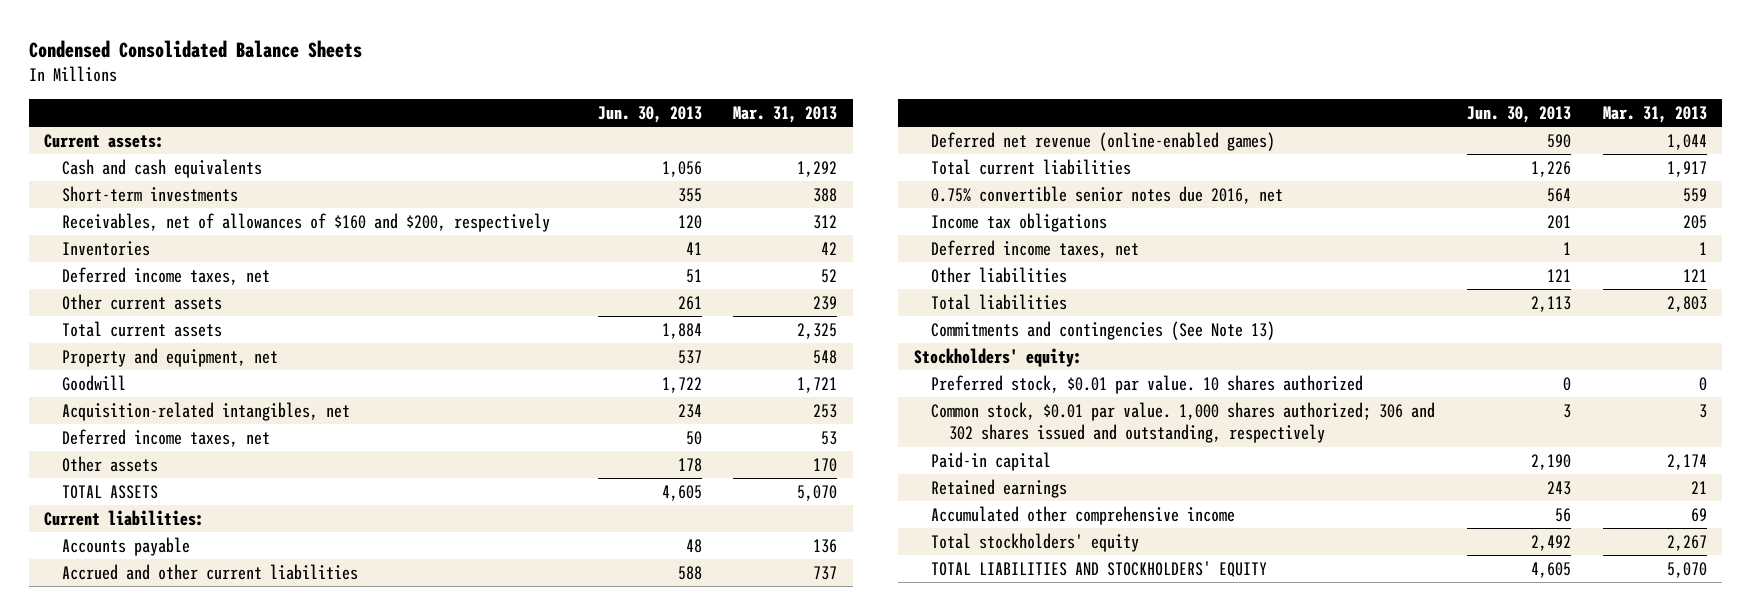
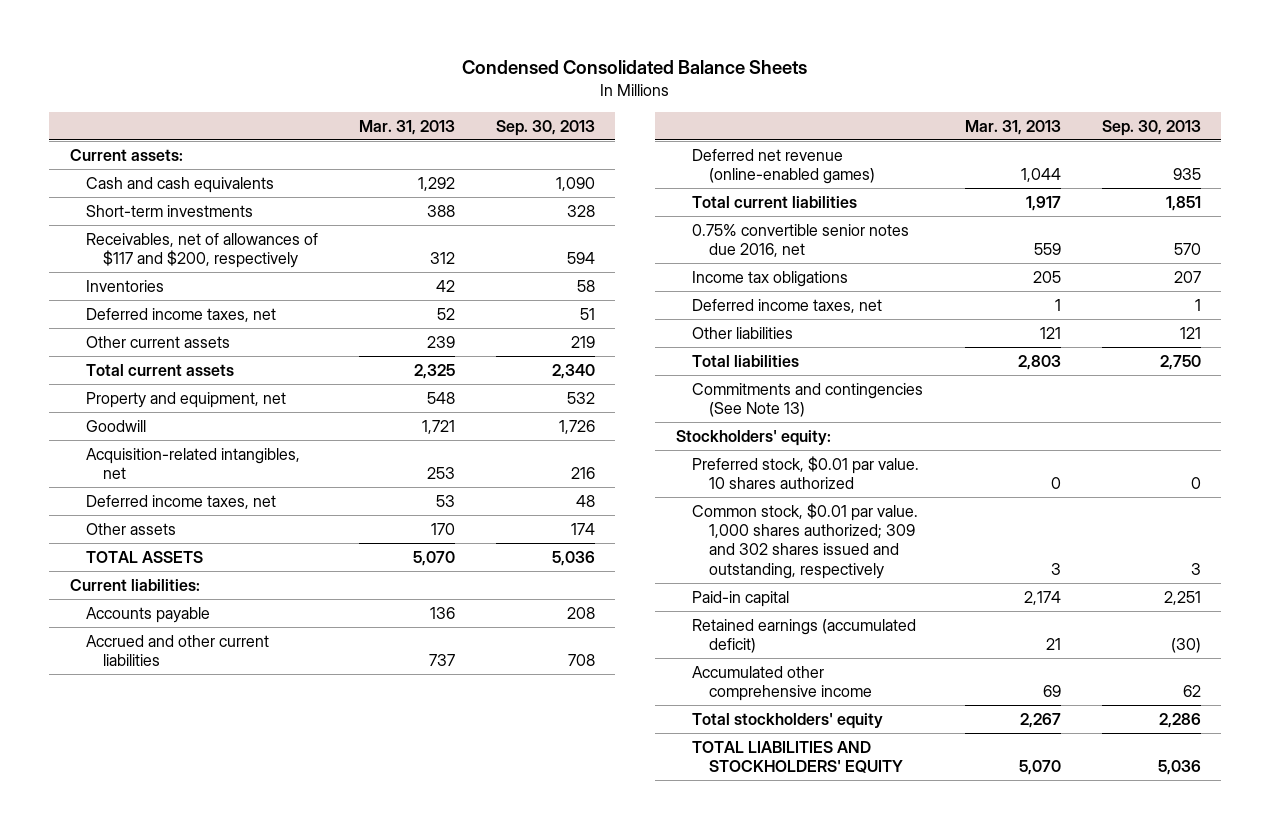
- | Jun. 30, 2013 | Mar. 31, 2013
+ | Mar. 31, 2013 | Sep. 30, 2013
- Receivables, net of allowances of $160 and $200, respectively | 120 | 312
+ Receivables, net of allowances of $117 and $200, respectively | 312 | 594
- Common stock, $0.01 par value. 1,000 shares authorized; 306 and 302 shares issued and outstanding, respectively | 3 | 3
+ Common stock, $0.01 par value. 1,000 shares authorized; 309 and 302 shares issued and outstanding, respectively | 3 | 3
- Retained earnings | 243 | 21
+ Retained earnings (accumulated deficit) | 21 | (30)

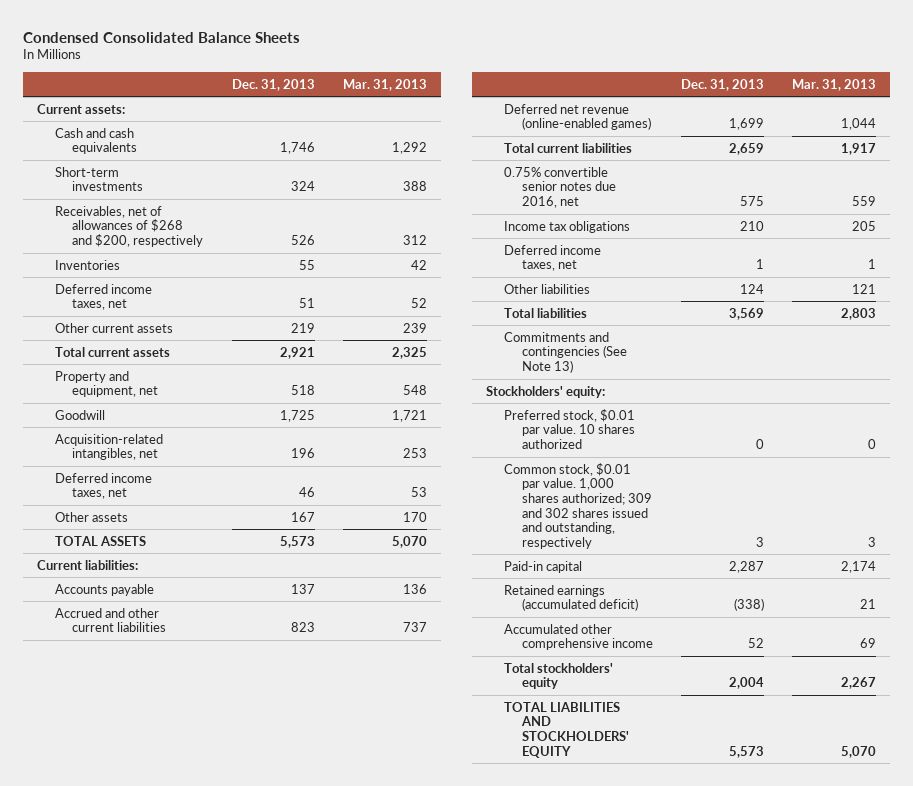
- | Mar. 31, 2013 | Sep. 30, 2013
+ | Dec. 31, 2013 | Mar. 31, 2013
- Receivables, net of allowances of $117 and $200, respectively | 312 | 594
+ Receivables, net of allowances of $268 and $200, respectively | 526 | 312

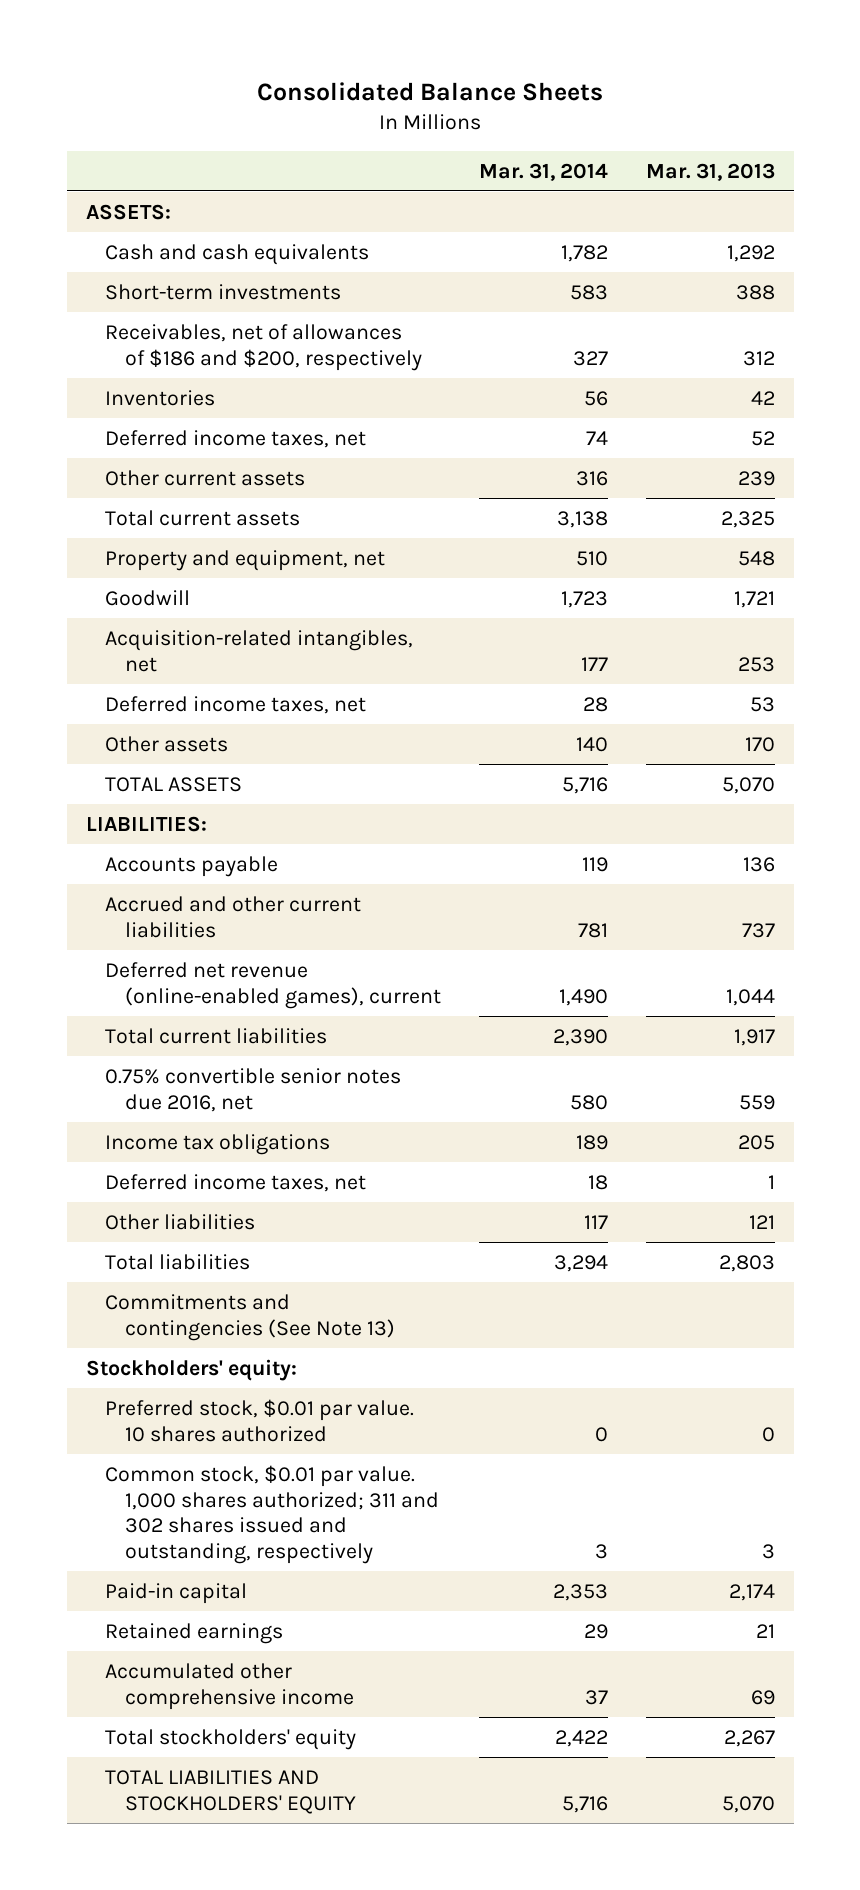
- Condensed Consolidated Balance Sheets
+ Consolidated Balance Sheets
- | Dec. 31, 2013 | Mar. 31, 2013
+ | Mar. 31, 2014 | Mar. 31, 2013
- Current assets:
+ ASSETS:
- Receivables, net of allowances of $268 and $200, respectively | 526 | 312
+ Receivables, net of allowances of $186 and $200, respectively | 327 | 312
- Current liabilities:
+ LIABILITIES:
- Deferred net revenue (online-enabled games) | 1,699 | 1,044
+ Deferred net revenue (online-enabled games), current | 1,490 | 1,044
- Common stock, $0.01 par value. 1,000 shares authorized; 309 and 302 shares issued and outstanding, respectively | 3 | 3
+ Common stock, $0.01 par value. 1,000 shares authorized; 311 and 302 shares issued and outstanding, respectively | 3 | 3
- Retained earnings (accumulated deficit) | (338) | 21
+ Retained earnings | 29 | 21

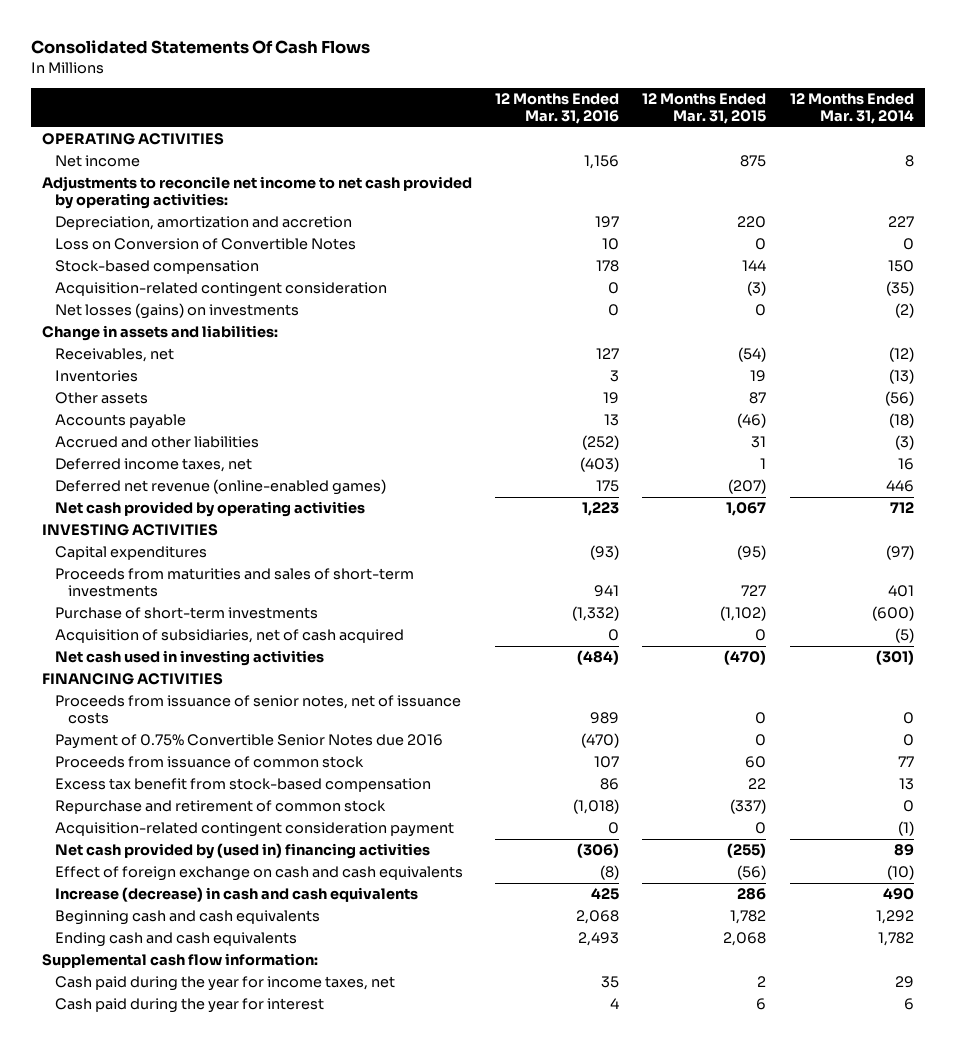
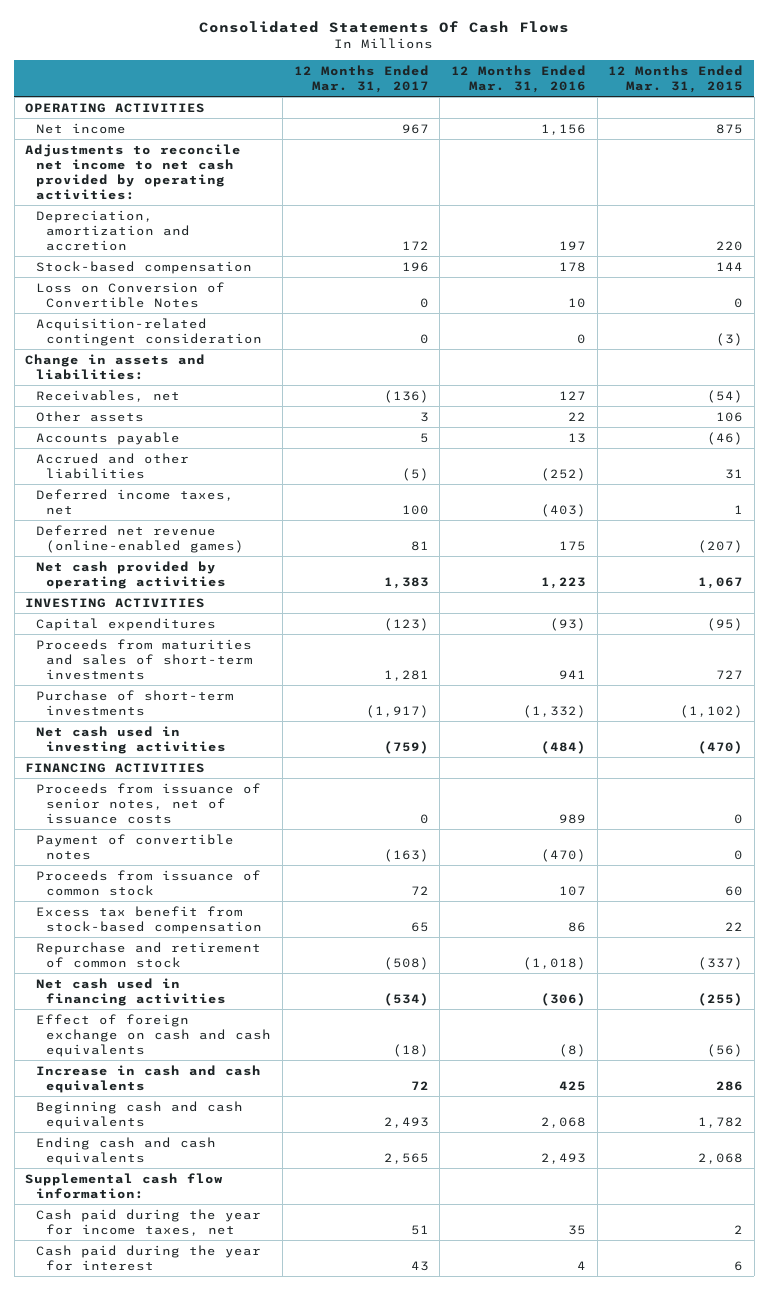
- | 12 Months Ended Mar. 31, 2016 | 12 Months Ended Mar. 31, 2015 | 12 Months Ended Mar. 31, 2014
+ | 12 Months Ended Mar. 31, 2017 | 12 Months Ended Mar. 31, 2016 | 12 Months Ended Mar. 31, 2015
moved down: Loss on Conversion of Convertible Notes | 0 | 10 | 0
- Net losses (gains) on investments | 0 | 0 | (2)
- Inventories | 3 | 19 | (13)
- Other assets | 19 | 87 | (56)
+ Other assets | 3 | 22 | 106
- Acquisition of subsidiaries, net of cash acquired | 0 | 0 | (5)
- Payment of 0.75% Convertible Senior Notes due 2016 | (470) | 0 | 0
+ Payment of convertible notes | (163) | (470) | 0
- Acquisition-related contingent consideration payment | 0 | 0 | (1)
- Net cash provided by (used in) financing activities | (306) | (255) | 89
+ Net cash used in financing activities | (534) | (306) | (255)
- Increase (decrease) in cash and cash equivalents | 425 | 286 | 490
+ Increase in cash and cash equivalents | 72 | 425 | 286

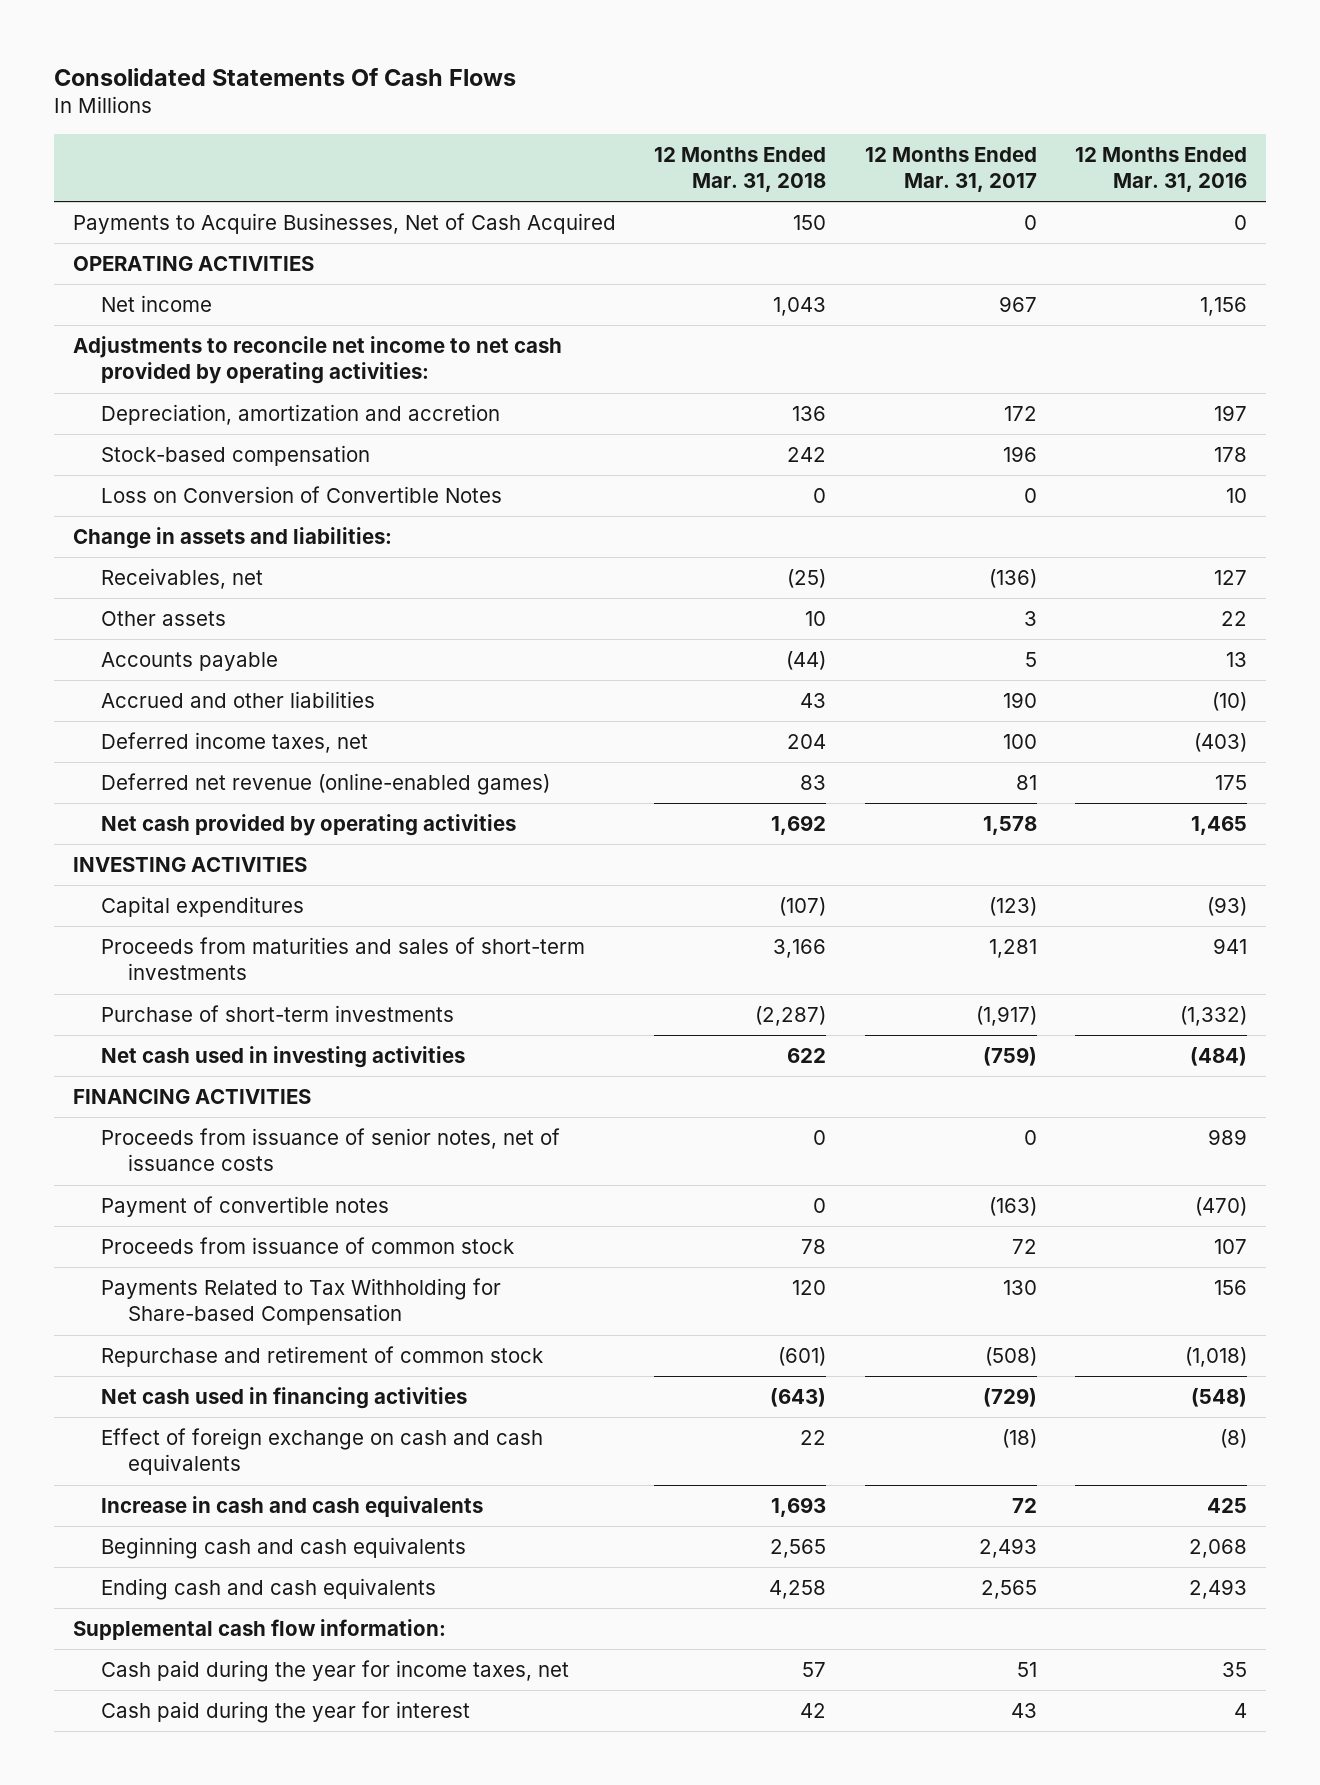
- | 12 Months Ended Mar. 31, 2017 | 12 Months Ended Mar. 31, 2016 | 12 Months Ended Mar. 31, 2015
+ | 12 Months Ended Mar. 31, 2018 | 12 Months Ended Mar. 31, 2017 | 12 Months Ended Mar. 31, 2016
+ Payments to Acquire Businesses, Net of Cash Acquired | 150 | 0 | 0
- Acquisition-related contingent consideration | 0 | 0 | (3)
- Accrued and other liabilities | (5) | (252) | 31
+ Accrued and other liabilities | 43 | 190 | (10)
- Net cash provided by operating activities | 1,383 | 1,223 | 1,067
+ Net cash provided by operating activities | 1,692 | 1,578 | 1,465
- Excess tax benefit from stock-based compensation | 65 | 86 | 22
+ Payments Related to Tax Withholding for Share-based Compensation | 120 | 130 | 156
- Net cash used in financing activities | (534) | (306) | (255)
+ Net cash used in financing activities | (643) | (729) | (548)

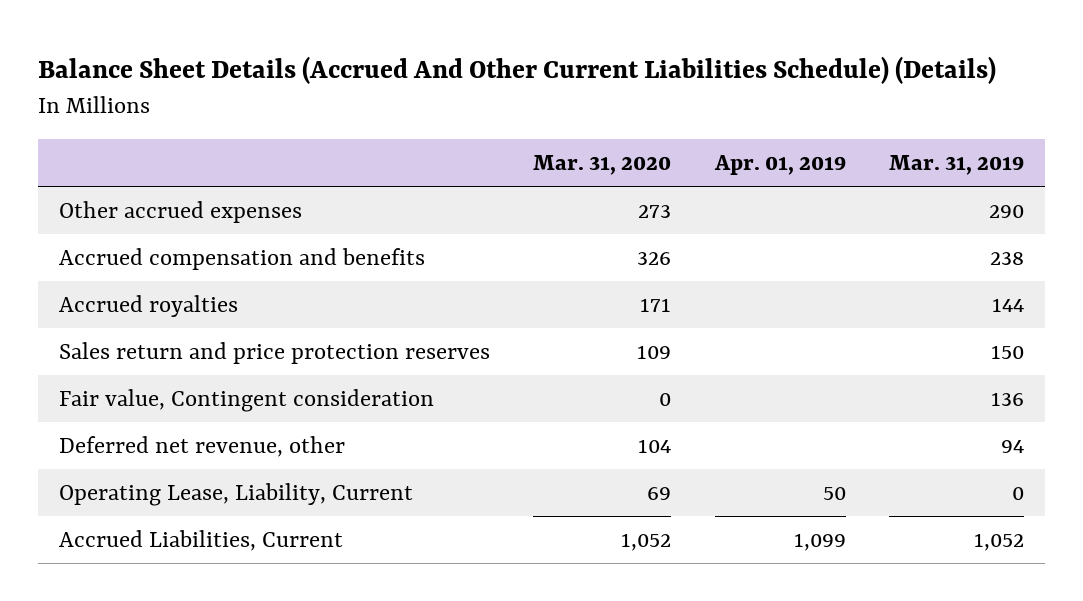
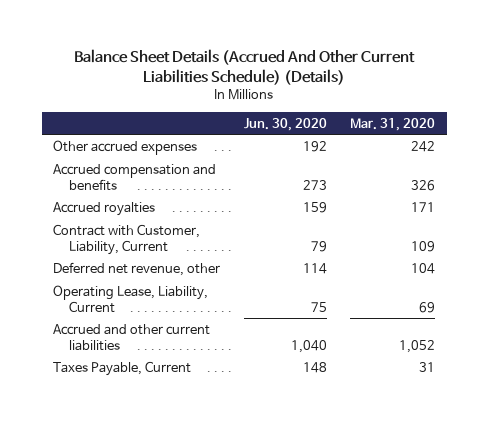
- | Mar. 31, 2020 | Apr. 01, 2019 | Mar. 31, 2019
+ | Jun. 30, 2020 | Mar. 31, 2020
- Other accrued expenses | 273 | | 290
+ Other accrued expenses | 192 | 242
- Sales return and price protection reserves | 109 | | 150
- Fair value, Contingent consideration | 0 | | 136
+ Contract with Customer, Liability, Current | 79 | 109
- Accrued Liabilities, Current | 1,052 | 1,099 | 1,052
+ Accrued and other current liabilities | 1,040 | 1,052
+ Taxes Payable, Current | 148 | 31

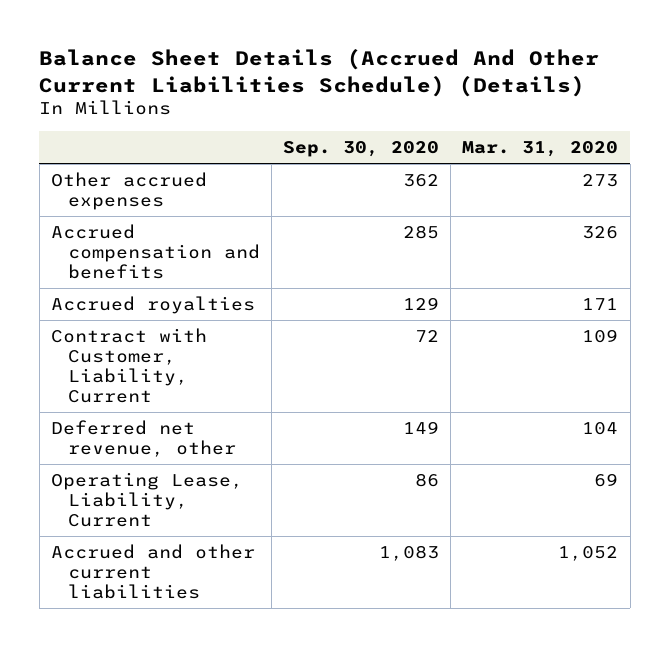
- | Jun. 30, 2020 | Mar. 31, 2020
+ | Sep. 30, 2020 | Mar. 31, 2020
- Other accrued expenses | 192 | 242
+ Other accrued expenses | 362 | 273
- Taxes Payable, Current | 148 | 31

